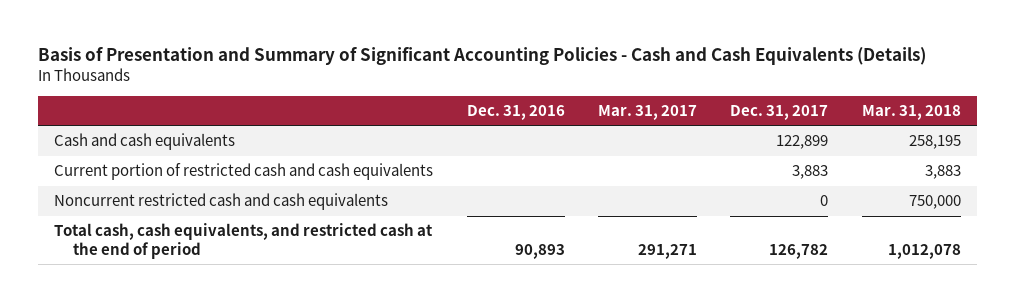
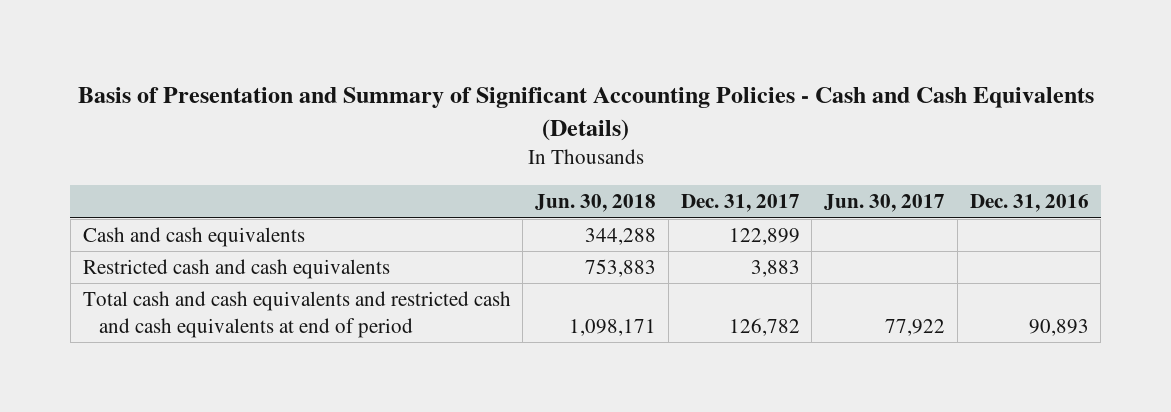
- | Dec. 31, 2016 | Mar. 31, 2017 | Dec. 31, 2017 | Mar. 31, 2018
+ | Jun. 30, 2018 | Dec. 31, 2017 | Jun. 30, 2017 | Dec. 31, 2016
- Current portion of restricted cash and cash equivalents | | | 3,883 | 3,883
- Noncurrent restricted cash and cash equivalents | | | 0 | 750,000
- Total cash, cash equivalents, and restricted cash at the end of period | 90,893 | 291,271 | 126,782 | 1,012,078
+ Restricted cash and cash equivalents | 753,883 | 3,883 | |
+ Total cash and cash equivalents and restricted cash and cash equivalents at end of period | 1,098,171 | 126,782 | 77,922 | 90,893

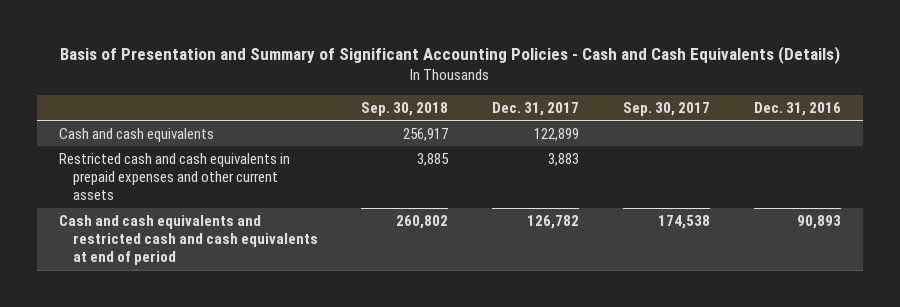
- | Jun. 30, 2018 | Dec. 31, 2017 | Jun. 30, 2017 | Dec. 31, 2016
+ | Sep. 30, 2018 | Dec. 31, 2017 | Sep. 30, 2017 | Dec. 31, 2016
- Restricted cash and cash equivalents | 753,883 | 3,883 | |
- Total cash and cash equivalents and restricted cash and cash equivalents at end of period | 1,098,171 | 126,782 | 77,922 | 90,893
+ Restricted cash and cash equivalents in prepaid expenses and other current assets | 3,885 | 3,883 | |
+ Cash and cash equivalents and restricted cash and cash equivalents at end of period | 260,802 | 126,782 | 174,538 | 90,893

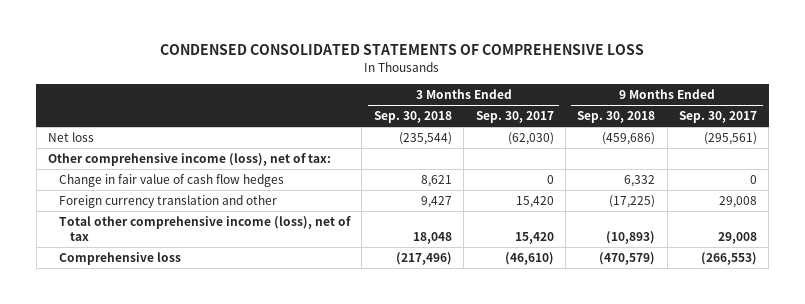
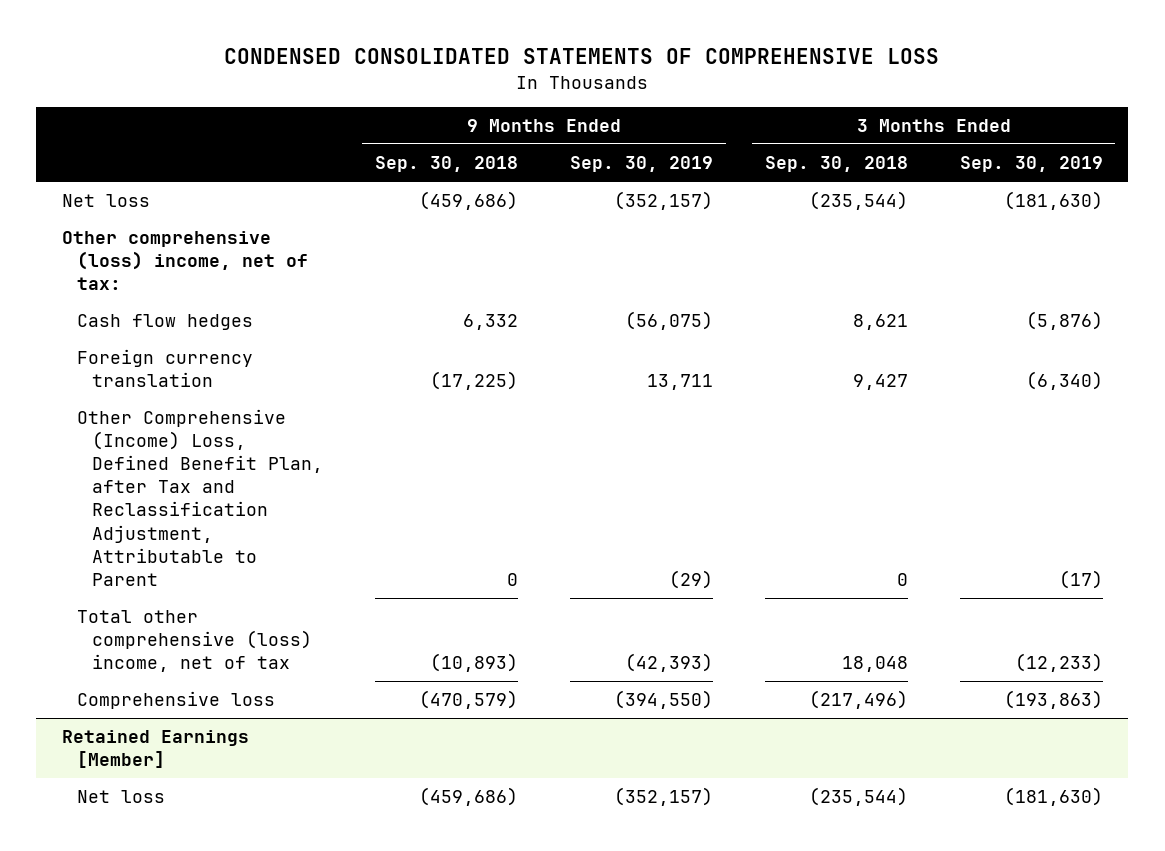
- | 3 Months Ended Sep. 30, 2018 | 3 Months Ended Sep. 30, 2017 | 9 Months Ended Sep. 30, 2018 | 9 Months Ended Sep. 30, 2017
+ | 9 Months Ended Sep. 30, 2018 | 9 Months Ended Sep. 30, 2019 | 3 Months Ended Sep. 30, 2018 | 3 Months Ended Sep. 30, 2019
- Other comprehensive income (loss), net of tax:
- Change in fair value of cash flow hedges | 8,621 | 0 | 6,332 | 0
- Foreign currency translation and other | 9,427 | 15,420 | (17,225) | 29,008
- Total other comprehensive income (loss), net of tax | 18,048 | 15,420 | (10,893) | 29,008
+ Other comprehensive (loss) income, net of tax:
+ Cash flow hedges | 6,332 | (56,075) | 8,621 | (5,876)
+ Foreign currency translation | (17,225) | 13,711 | 9,427 | (6,340)
+ Other Comprehensive (Income) Loss, Defined Benefit Plan, after Tax and Reclassification Adjustment, Attributable to Parent | 0 | (29) | 0 | (17)
+ Total other comprehensive (loss) income, net of tax | (10,893) | (42,393) | 18,048 | (12,233)
+ Retained Earnings [Member]
+ Net loss | (459,686) | (352,157) | (235,544) | (181,630)

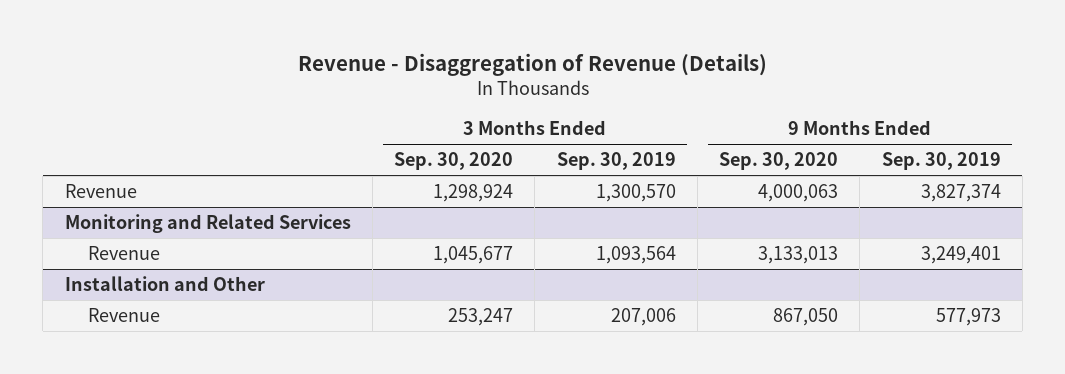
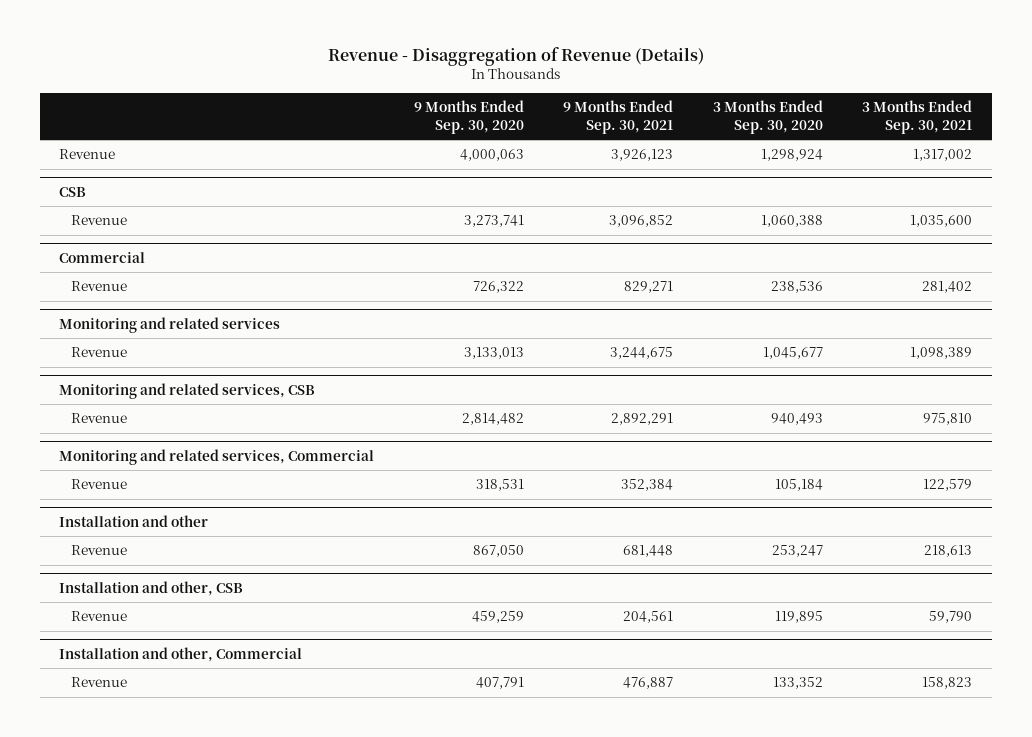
- | 3 Months Ended Sep. 30, 2020 | 3 Months Ended Sep. 30, 2019 | 9 Months Ended Sep. 30, 2020 | 9 Months Ended Sep. 30, 2019
+ | 9 Months Ended Sep. 30, 2020 | 9 Months Ended Sep. 30, 2021 | 3 Months Ended Sep. 30, 2020 | 3 Months Ended Sep. 30, 2021
- Monitoring and Related Services
+ CSB
+ Revenue | 3,273,741 | 3,096,852 | 1,060,388 | 1,035,600
+ Commercial
+ Revenue | 726,322 | 829,271 | 238,536 | 281,402
+ Monitoring and related services
- Installation and Other
+ Monitoring and related services, CSB
+ Revenue | 2,814,482 | 2,892,291 | 940,493 | 975,810
+ Monitoring and related services, Commercial
+ Revenue | 318,531 | 352,384 | 105,184 | 122,579
+ Installation and other
+ Installation and other, CSB
+ Revenue | 459,259 | 204,561 | 119,895 | 59,790
+ Installation and other, Commercial
+ Revenue | 407,791 | 476,887 | 133,352 | 158,823

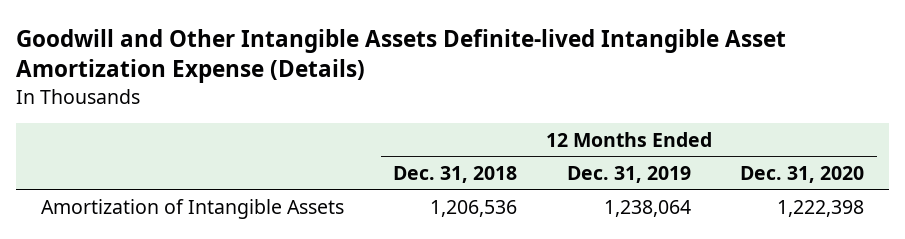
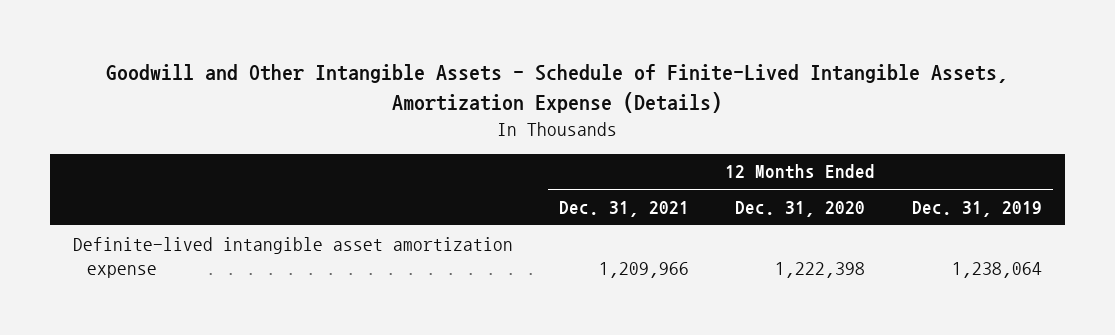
- Goodwill and Other Intangible Assets Definite-lived Intangible Asset Amortization Expense (Details)
+ Goodwill and Other Intangible Assets - Schedule of Finite-Lived Intangible Assets, Amortization Expense (Details)
- | 12 Months Ended Dec. 31, 2018 | 12 Months Ended Dec. 31, 2019 | 12 Months Ended Dec. 31, 2020
+ | 12 Months Ended Dec. 31, 2021 | 12 Months Ended Dec. 31, 2020 | 12 Months Ended Dec. 31, 2019
- Amortization of Intangible Assets | 1,206,536 | 1,238,064 | 1,222,398
+ Definite-lived intangible asset amortization expense | 1,209,966 | 1,222,398 | 1,238,064

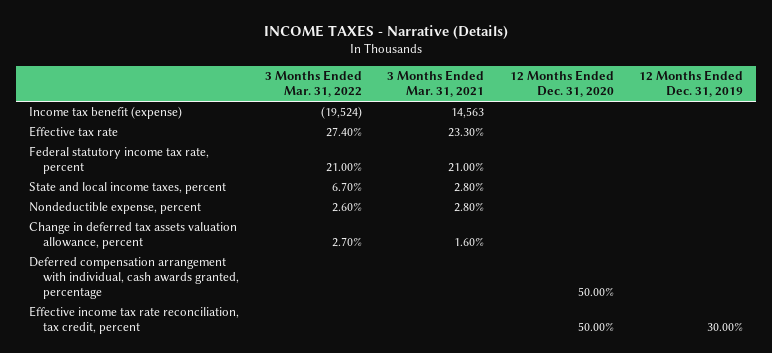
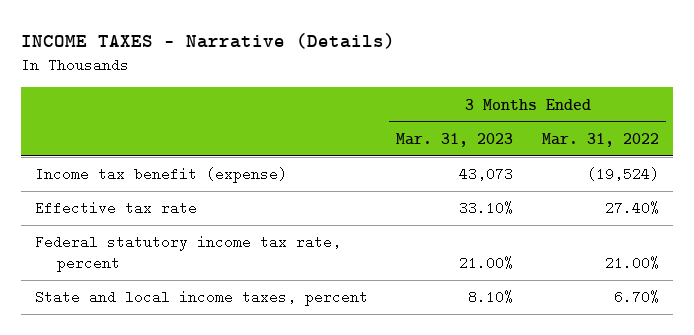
- | 3 Months Ended Mar. 31, 2022 | 3 Months Ended Mar. 31, 2021 | 12 Months Ended Dec. 31, 2020 | 12 Months Ended Dec. 31, 2019
+ | 3 Months Ended Mar. 31, 2023 | 3 Months Ended Mar. 31, 2022
- Nondeductible expense, percent | 2.60% | 2.80% | |
- Change in deferred tax assets valuation allowance, percent | 2.70% | 1.60% | |
- Deferred compensation arrangement with individual, cash awards granted, percentage | | | 50.00% |
- Effective income tax rate reconciliation, tax credit, percent | | | 50.00% | 30.00%

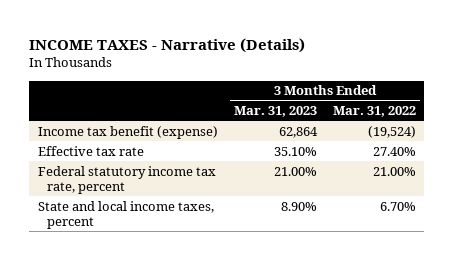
- Income tax benefit (expense) | 43,073 | (19,524)
- Effective tax rate | 33.10% | 27.40%
+ Income tax benefit (expense) | 62,864 | (19,524)
+ Effective tax rate | 35.10% | 27.40%
- State and local income taxes, percent | 8.10% | 6.70%
+ State and local income taxes, percent | 8.90% | 6.70%

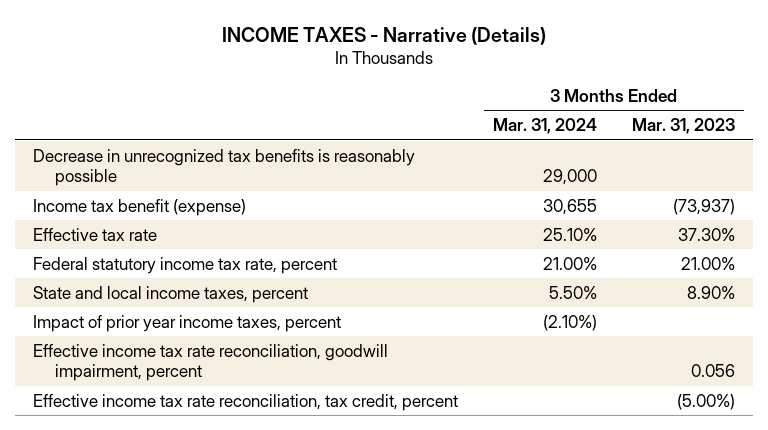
- | 3 Months Ended Mar. 31, 2023 | 3 Months Ended Mar. 31, 2022
+ | 3 Months Ended Mar. 31, 2024 | 3 Months Ended Mar. 31, 2023
- Income tax benefit (expense) | 62,864 | (19,524)
- Effective tax rate | 35.10% | 27.40%
+ Decrease in unrecognized tax benefits is reasonably possible | 29,000 |
+ Income tax benefit (expense) | 30,655 | (73,937)
+ Effective tax rate | 25.10% | 37.30%
+ Impact of prior year income taxes, percent | (2.10%) |
+ Effective income tax rate reconciliation, goodwill impairment, percent | | 0.056
+ Effective income tax rate reconciliation, tax credit, percent | | (5.00%)

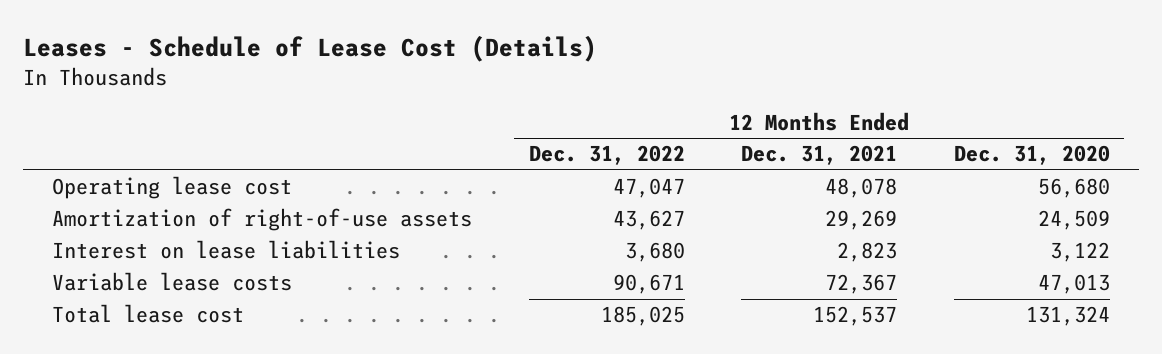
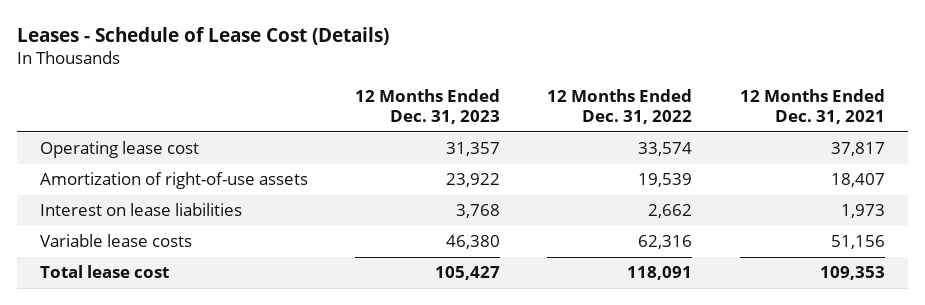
- | 12 Months Ended Dec. 31, 2022 | 12 Months Ended Dec. 31, 2021 | 12 Months Ended Dec. 31, 2020
+ | 12 Months Ended Dec. 31, 2023 | 12 Months Ended Dec. 31, 2022 | 12 Months Ended Dec. 31, 2021
- Operating lease cost | 47,047 | 48,078 | 56,680
- Amortization of right-of-use assets | 43,627 | 29,269 | 24,509
- Interest on lease liabilities | 3,680 | 2,823 | 3,122
- Variable lease costs | 90,671 | 72,367 | 47,013
- Total lease cost | 185,025 | 152,537 | 131,324
+ Operating lease cost | 31,357 | 33,574 | 37,817
+ Amortization of right-of-use assets | 23,922 | 19,539 | 18,407
+ Interest on lease liabilities | 3,768 | 2,662 | 1,973
+ Variable lease costs | 46,380 | 62,316 | 51,156
+ Total lease cost | 105,427 | 118,091 | 109,353

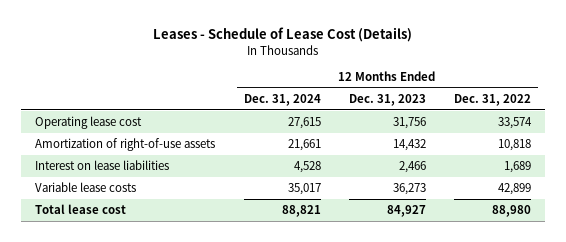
- | 12 Months Ended Dec. 31, 2023 | 12 Months Ended Dec. 31, 2022 | 12 Months Ended Dec. 31, 2021
+ | 12 Months Ended Dec. 31, 2024 | 12 Months Ended Dec. 31, 2023 | 12 Months Ended Dec. 31, 2022
- Operating lease cost | 31,357 | 33,574 | 37,817
- Amortization of right-of-use assets | 23,922 | 19,539 | 18,407
- Interest on lease liabilities | 3,768 | 2,662 | 1,973
- Variable lease costs | 46,380 | 62,316 | 51,156
- Total lease cost | 105,427 | 118,091 | 109,353
+ Operating lease cost | 27,615 | 31,756 | 33,574
+ Amortization of right-of-use assets | 21,661 | 14,432 | 10,818
+ Interest on lease liabilities | 4,528 | 2,466 | 1,689
+ Variable lease costs | 35,017 | 36,273 | 42,899
+ Total lease cost | 88,821 | 84,927 | 88,980

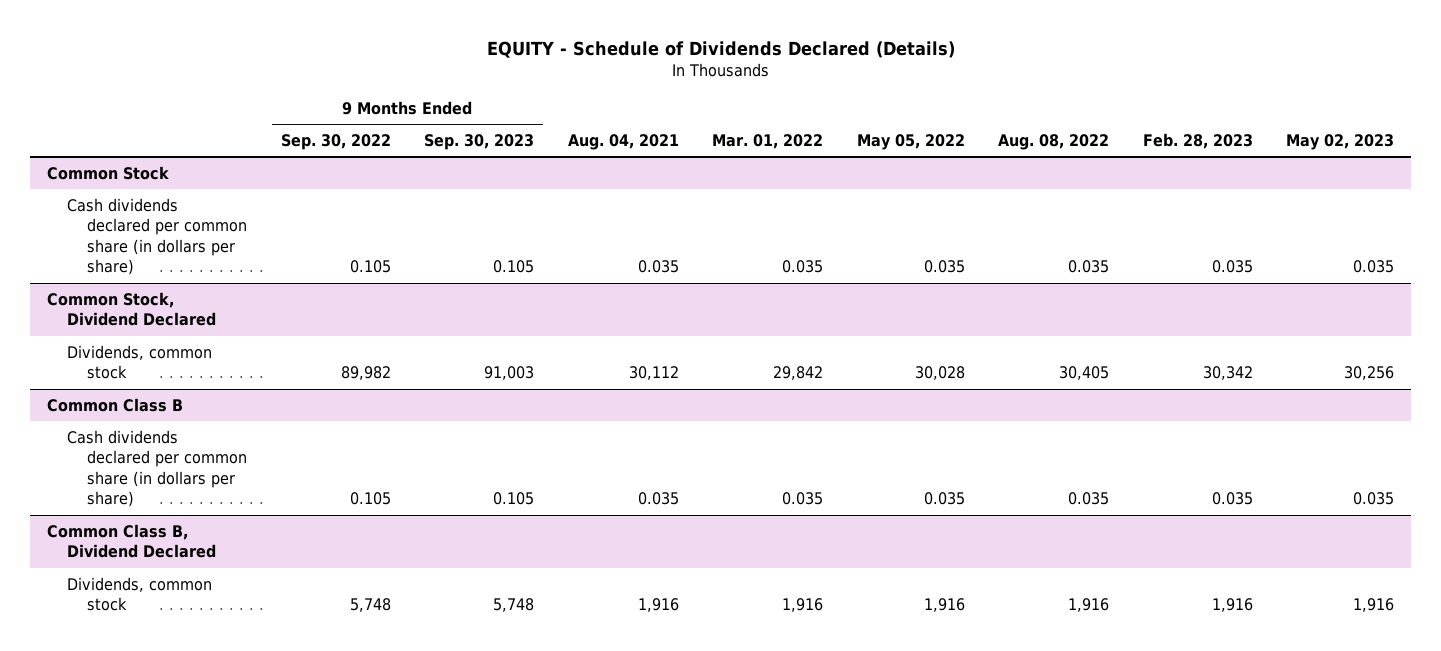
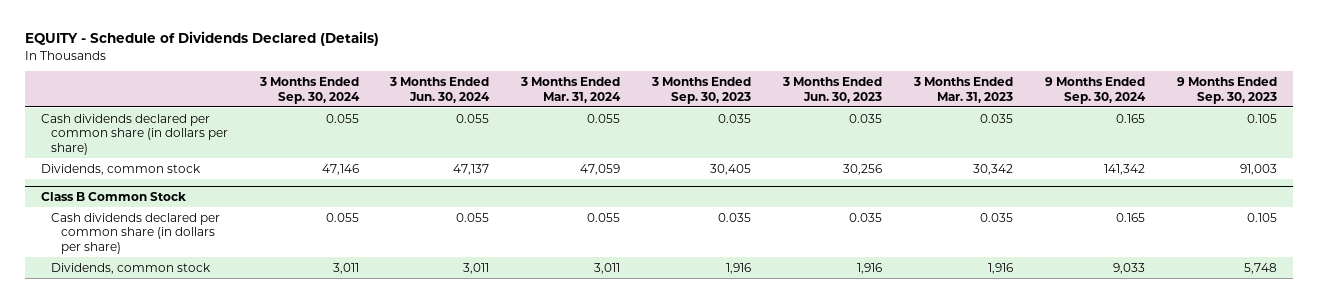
- | 9 Months Ended Sep. 30, 2022 | 9 Months Ended Sep. 30, 2023 | Aug. 04, 2021 | Mar. 01, 2022 | May 05, 2022 | Aug. 08, 2022 | Feb. 28, 2023 | May 02, 2023
+ | 3 Months Ended Sep. 30, 2024 | 3 Months Ended Jun. 30, 2024 | 3 Months Ended Mar. 31, 2024 | 3 Months Ended Sep. 30, 2023 | 3 Months Ended Jun. 30, 2023 | 3 Months Ended Mar. 31, 2023 | 9 Months Ended Sep. 30, 2024 | 9 Months Ended Sep. 30, 2023
- Common Stock
- Common Stock, Dividend Declared
- Common Class B
+ Class B Common Stock
- Common Class B, Dividend Declared

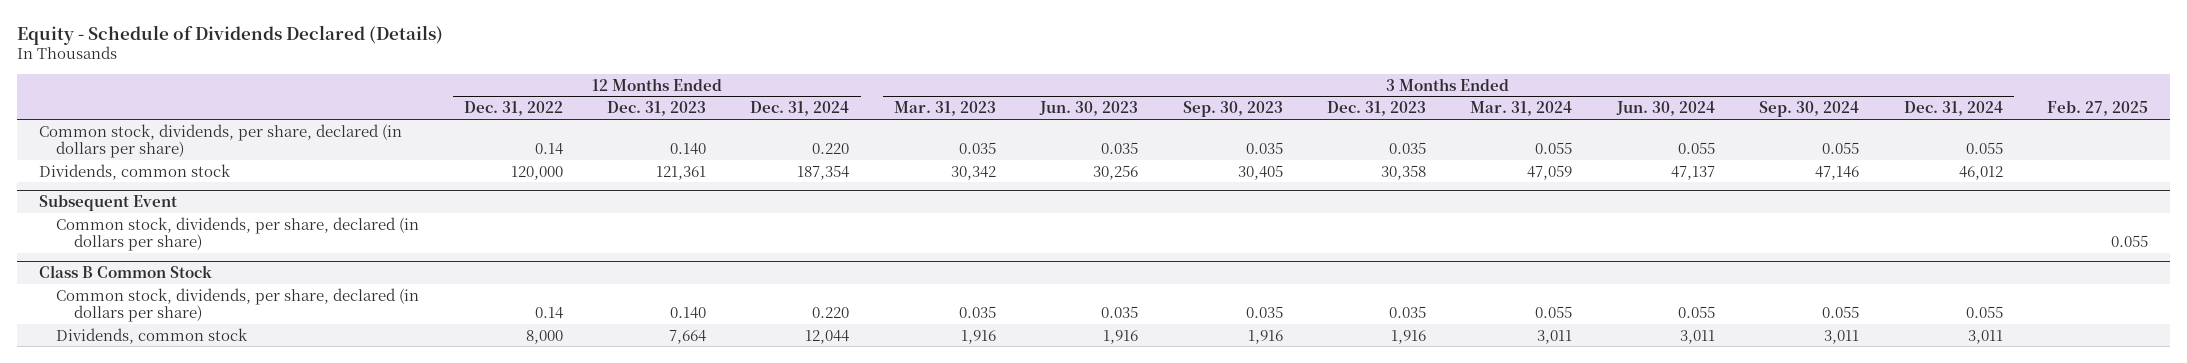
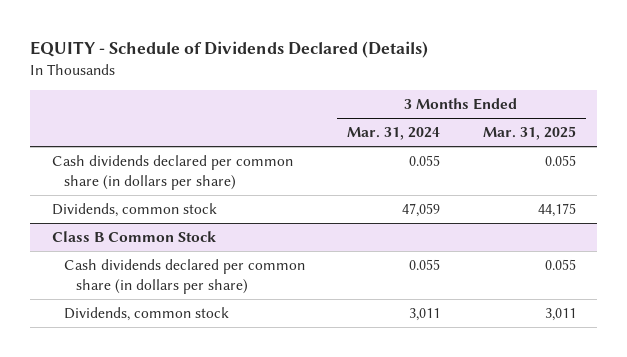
- Equity - Schedule of Dividends Declared (Details)
+ EQUITY - Schedule of Dividends Declared (Details)
- | 12 Months Ended Dec. 31, 2022 | 12 Months Ended Dec. 31, 2023 | 12 Months Ended Dec. 31, 2024 | 3 Months Ended Mar. 31, 2023 | 3 Months Ended Jun. 30, 2023 | 3 Months Ended Sep. 30, 2023 | 3 Months Ended Dec. 31, 2023 | 3 Months Ended Mar. 31, 2024 | 3 Months Ended Jun. 30, 2024 | 3 Months Ended Sep. 30, 2024 | 3 Months Ended Dec. 31, 2024 | Feb. 27, 2025
+ | 3 Months Ended Mar. 31, 2024 | 3 Months Ended Mar. 31, 2025
- Common stock, dividends, per share, declared (in dollars per share) | 0.14 | 0.140 | 0.220 | 0.035 | 0.035 | 0.035 | 0.035 | 0.055 | 0.055 | 0.055 | 0.055 |
+ Cash dividends declared per common share (in dollars per share) | 0.055 | 0.055
- Subsequent Event
- Common stock, dividends, per share, declared (in dollars per share) | | | | | | | | | | | | 0.055
@ Class B Common Stock
- Common stock, dividends, per share, declared (in dollars per share) | 0.14 | 0.140 | 0.220 | 0.035 | 0.035 | 0.035 | 0.035 | 0.055 | 0.055 | 0.055 | 0.055 |
+ Cash dividends declared per common share (in dollars per share) | 0.055 | 0.055

